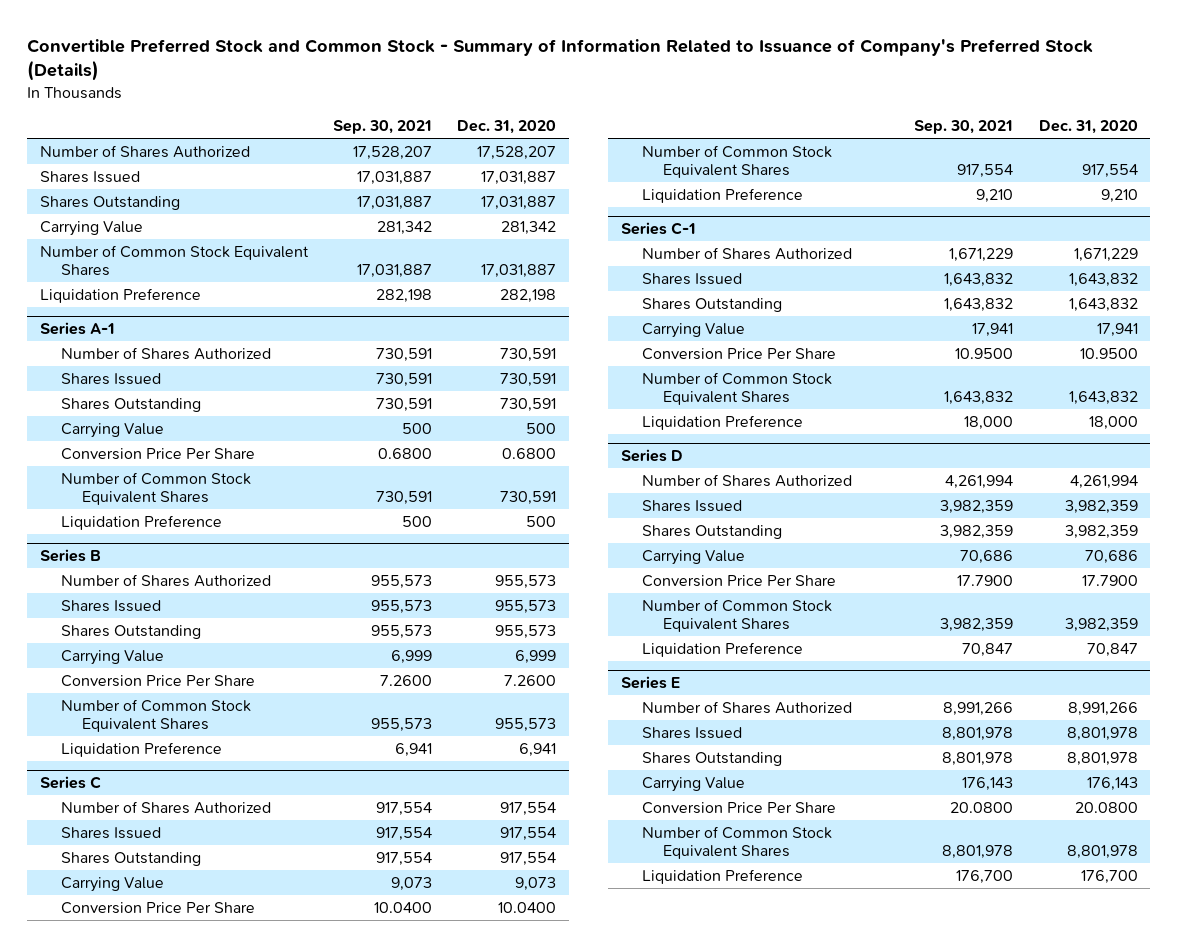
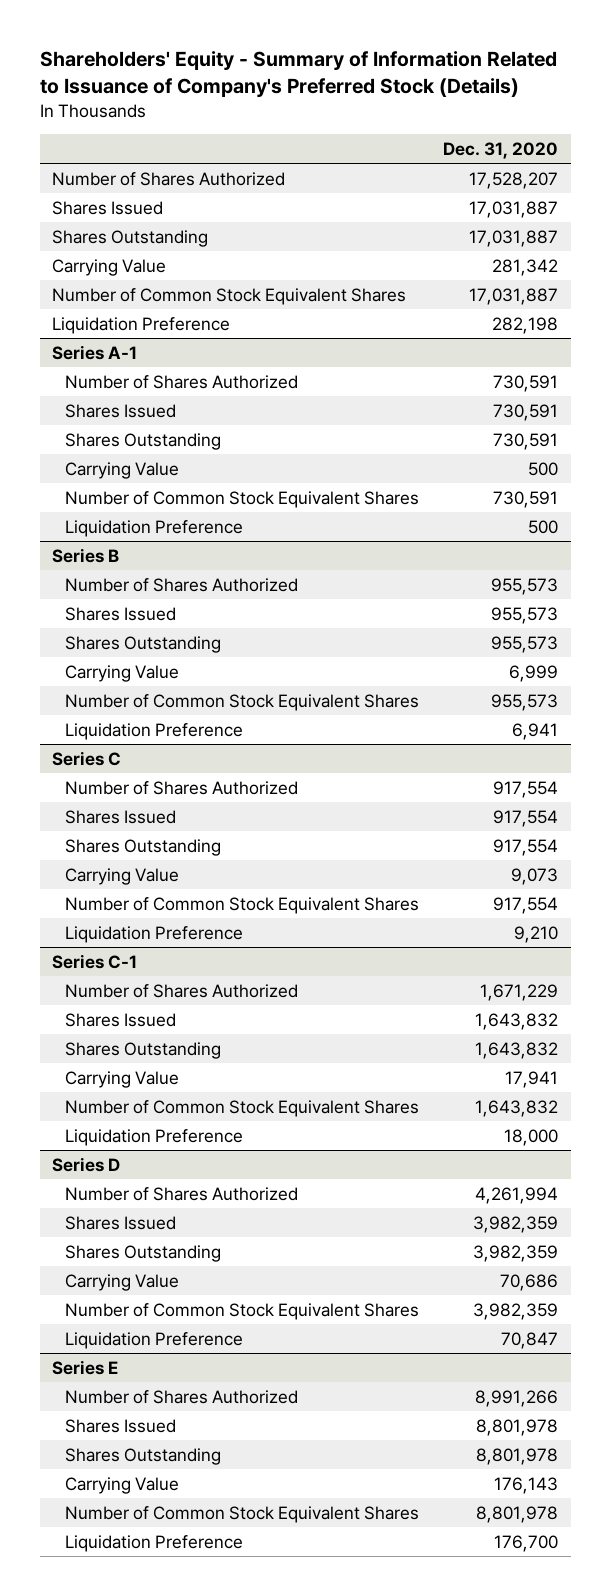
- Convertible Preferred Stock and Common Stock - Summary of Information Related to Issuance of Company's Preferred Stock (Details)
+ Shareholders' Equity - Summary of Information Related to Issuance of Company's Preferred Stock (Details)
- | Sep. 30, 2021 | Dec. 31, 2020
+ | Dec. 31, 2020
@ Series A-1
- Conversion Price Per Share | 0.6800 | 0.6800
@ Series B
- Conversion Price Per Share | 7.2600 | 7.2600
@ Series C
- Conversion Price Per Share | 10.0400 | 10.0400
@ Series C-1
- Conversion Price Per Share | 10.9500 | 10.9500
@ Series D
- Conversion Price Per Share | 17.7900 | 17.7900
@ Series E
- Conversion Price Per Share | 20.0800 | 20.0800

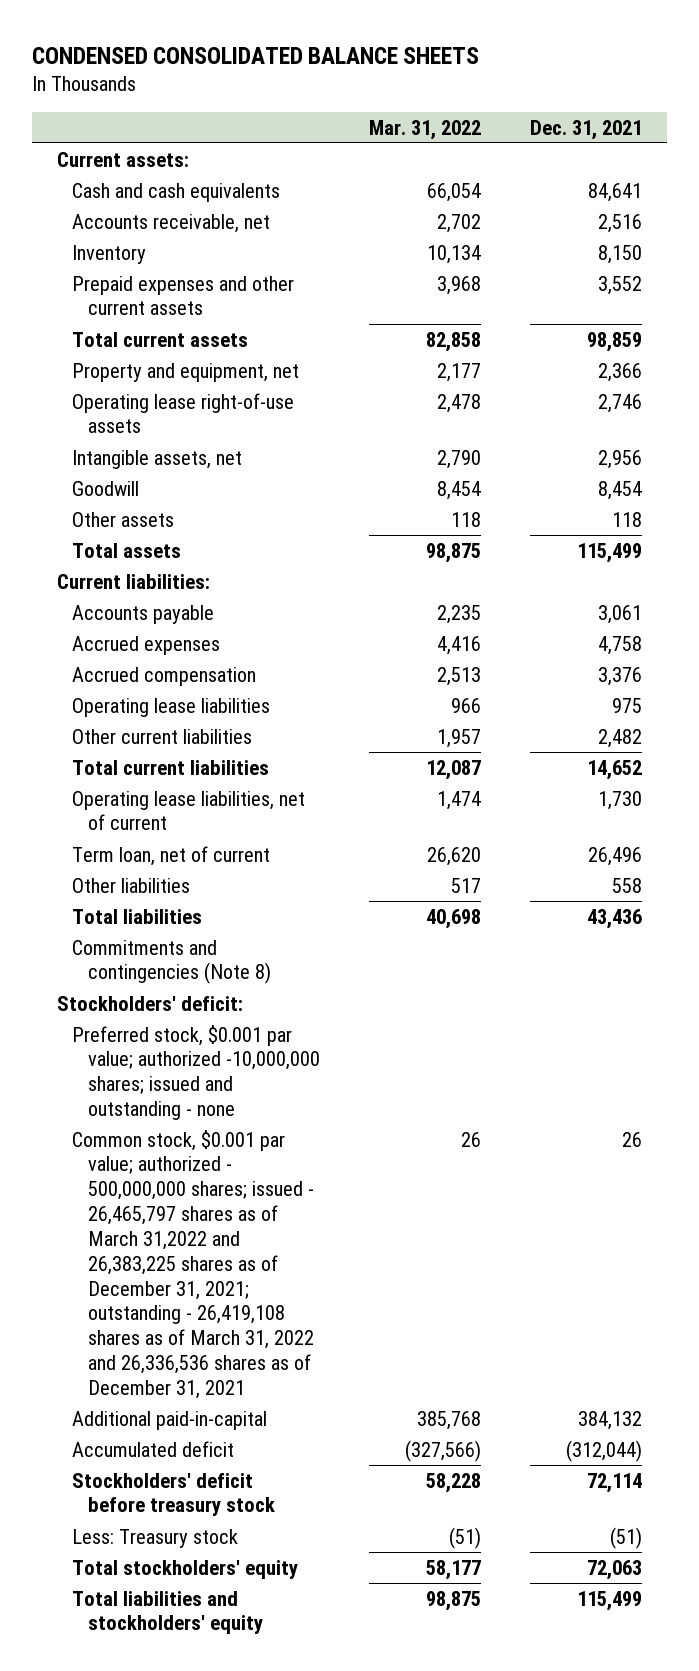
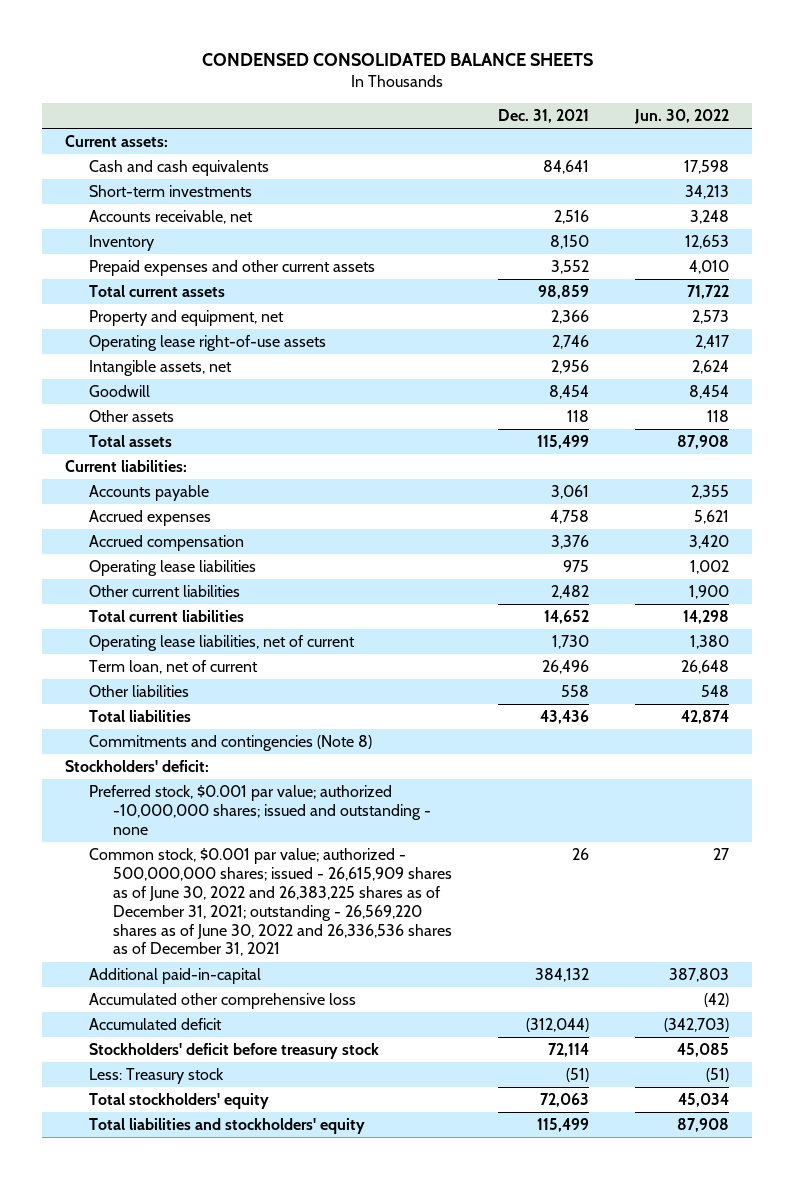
- | Mar. 31, 2022 | Dec. 31, 2021
+ | Dec. 31, 2021 | Jun. 30, 2022
+ Short-term investments | | 34,213
- Common stock, $0.001 par value; authorized - 500,000,000 shares; issued - 26,465,797 shares as of March 31,2022 and 26,383,225 shares as of December 31, 2021; outstanding - 26,419,108 shares as of March 31, 2022 and 26,336,536 shares as of December 31, 2021 | 26 | 26
+ Common stock, $0.001 par value; authorized - 500,000,000 shares; issued - 26,615,909 shares as of June 30, 2022 and 26,383,225 shares as of December 31, 2021; outstanding - 26,569,220 shares as of June 30, 2022 and 26,336,536 shares as of December 31, 2021 | 26 | 27
+ Accumulated other comprehensive loss | | (42)

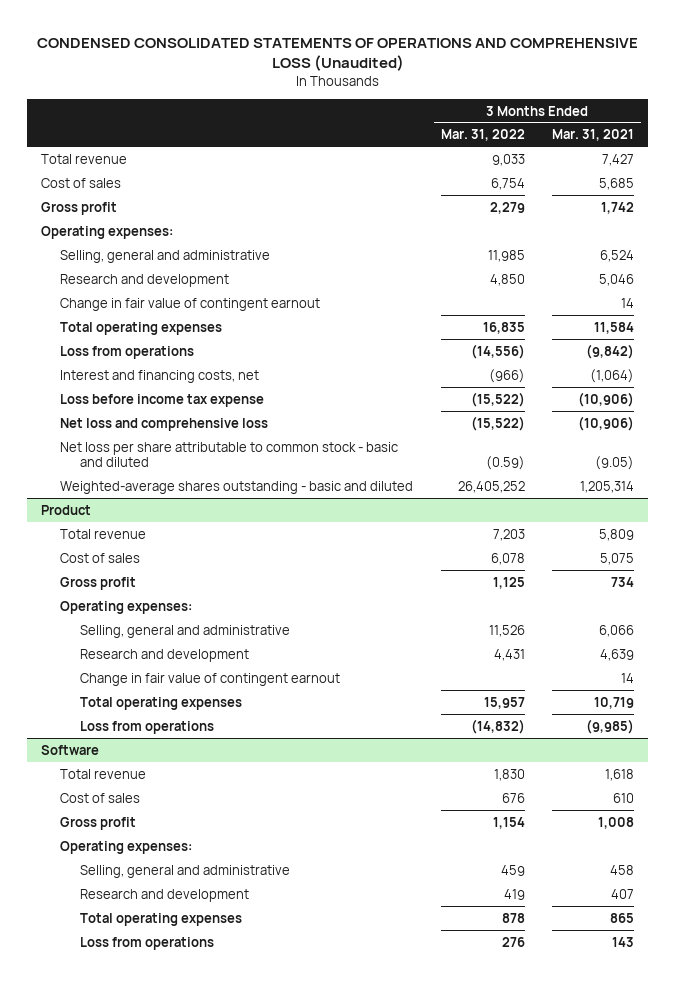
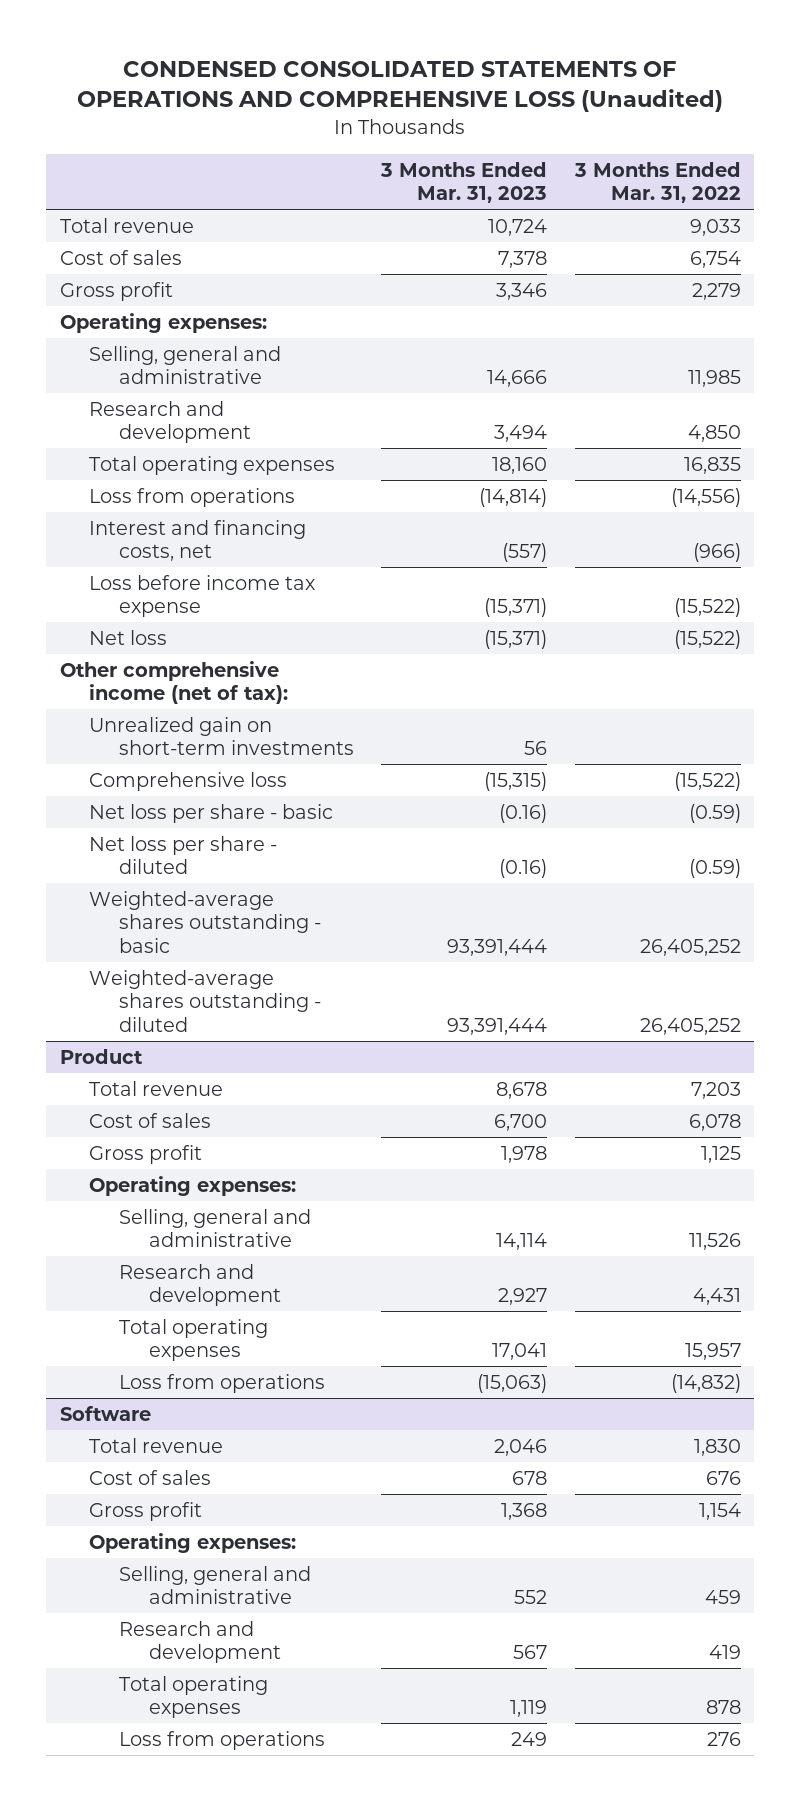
- | 3 Months Ended Mar. 31, 2022 | 3 Months Ended Mar. 31, 2021
+ | 3 Months Ended Mar. 31, 2023 | 3 Months Ended Mar. 31, 2022
- Change in fair value of contingent earnout | | 14
- Net loss and comprehensive loss | (15,522) | (10,906)
- Net loss per share attributable to common stock - basic and diluted | (0.59) | (9.05)
- Weighted-average shares outstanding - basic and diluted | 26,405,252 | 1,205,314
+ Net loss | (15,371) | (15,522)
+ Other comprehensive income (net of tax):
+ Unrealized gain on short-term investments | 56 |
+ Comprehensive loss | (15,315) | (15,522)
+ Net loss per share - basic | (0.16) | (0.59)
+ Net loss per share - diluted | (0.16) | (0.59)
+ Weighted-average shares outstanding - basic | 93,391,444 | 26,405,252
+ Weighted-average shares outstanding - diluted | 93,391,444 | 26,405,252
@ Product
- Change in fair value of contingent earnout | | 14

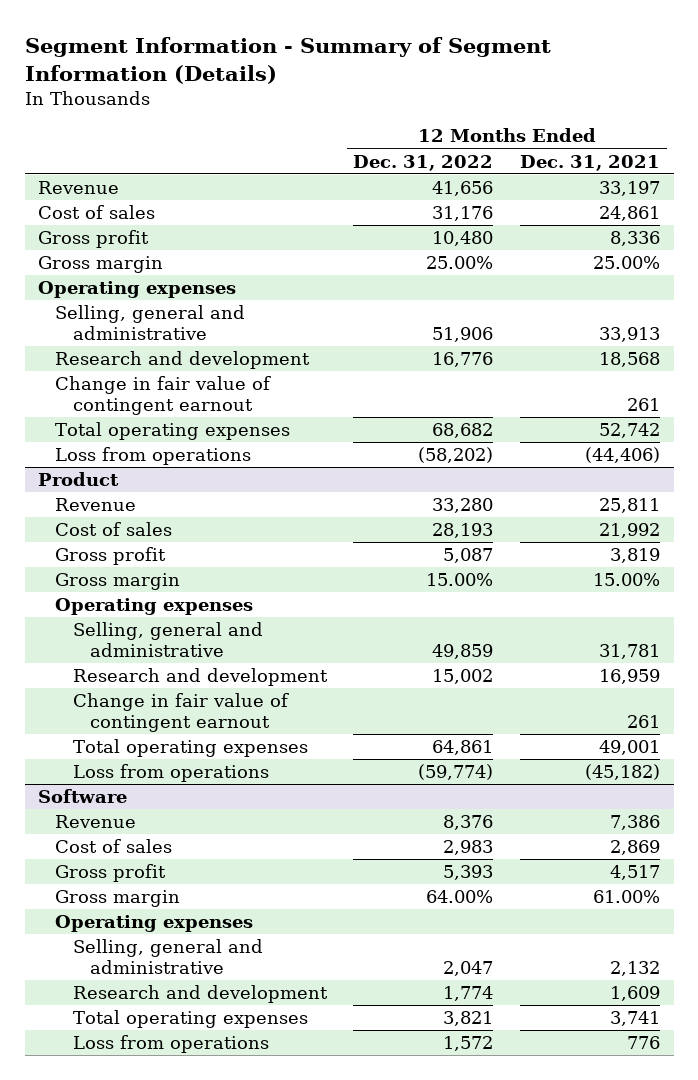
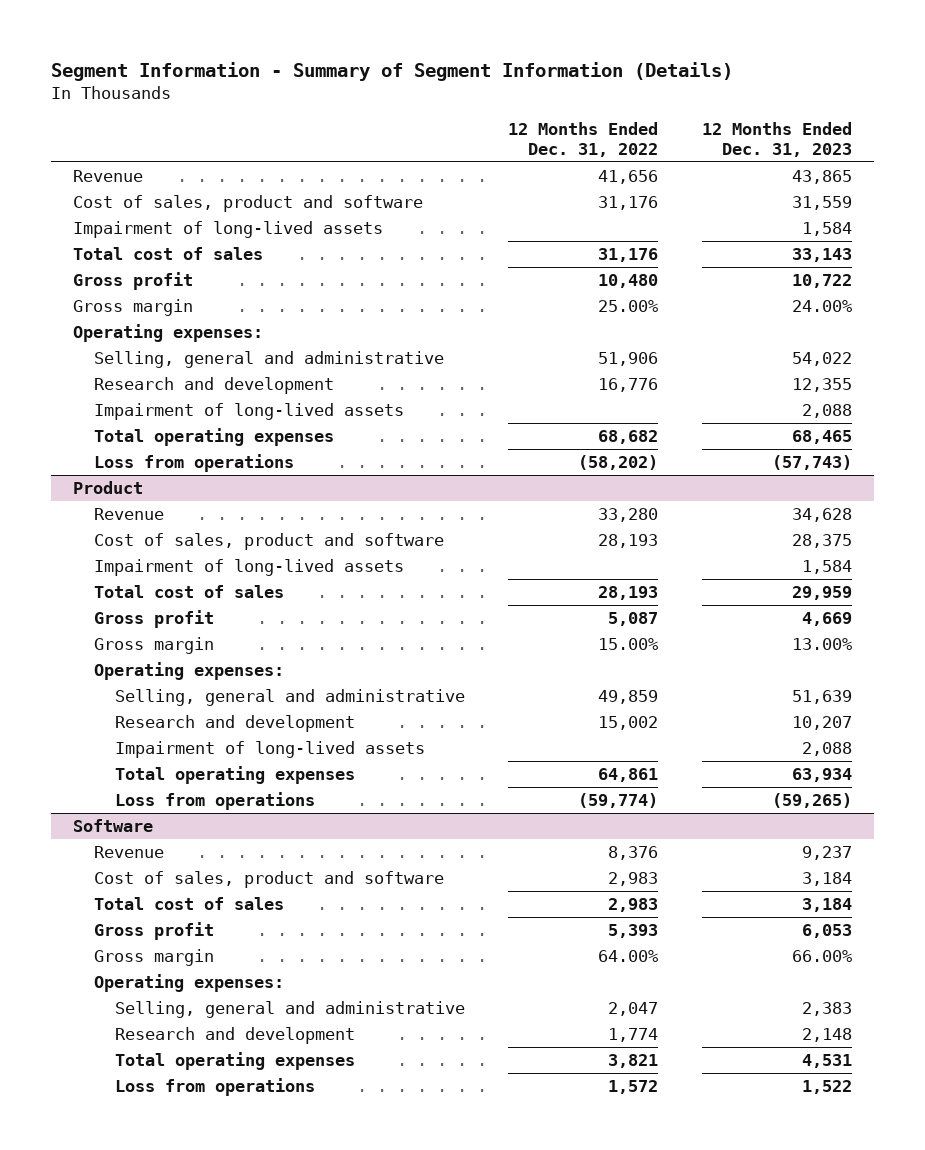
- | 12 Months Ended Dec. 31, 2022 | 12 Months Ended Dec. 31, 2021
+ | 12 Months Ended Dec. 31, 2022 | 12 Months Ended Dec. 31, 2023
- Cost of sales | 31,176 | 24,861
+ Cost of sales, product and software | 31,176 | 31,559
+ Impairment of long-lived assets | | 1,584
+ Total cost of sales | 31,176 | 33,143
- Operating expenses
+ Operating expenses:
- Change in fair value of contingent earnout | | 261
+ Impairment of long-lived assets | | 2,088
@ Product
- Cost of sales | 28,193 | 21,992
+ Cost of sales, product and software | 28,193 | 28,375
+ Impairment of long-lived assets | | 1,584
+ Total cost of sales | 28,193 | 29,959
- Operating expenses
+ Operating expenses:
- Change in fair value of contingent earnout | | 261
+ Impairment of long-lived assets | | 2,088
@ Software
- Cost of sales | 2,983 | 2,869
+ Cost of sales, product and software | 2,983 | 3,184
+ Total cost of sales | 2,983 | 3,184
- Operating expenses
+ Operating expenses:

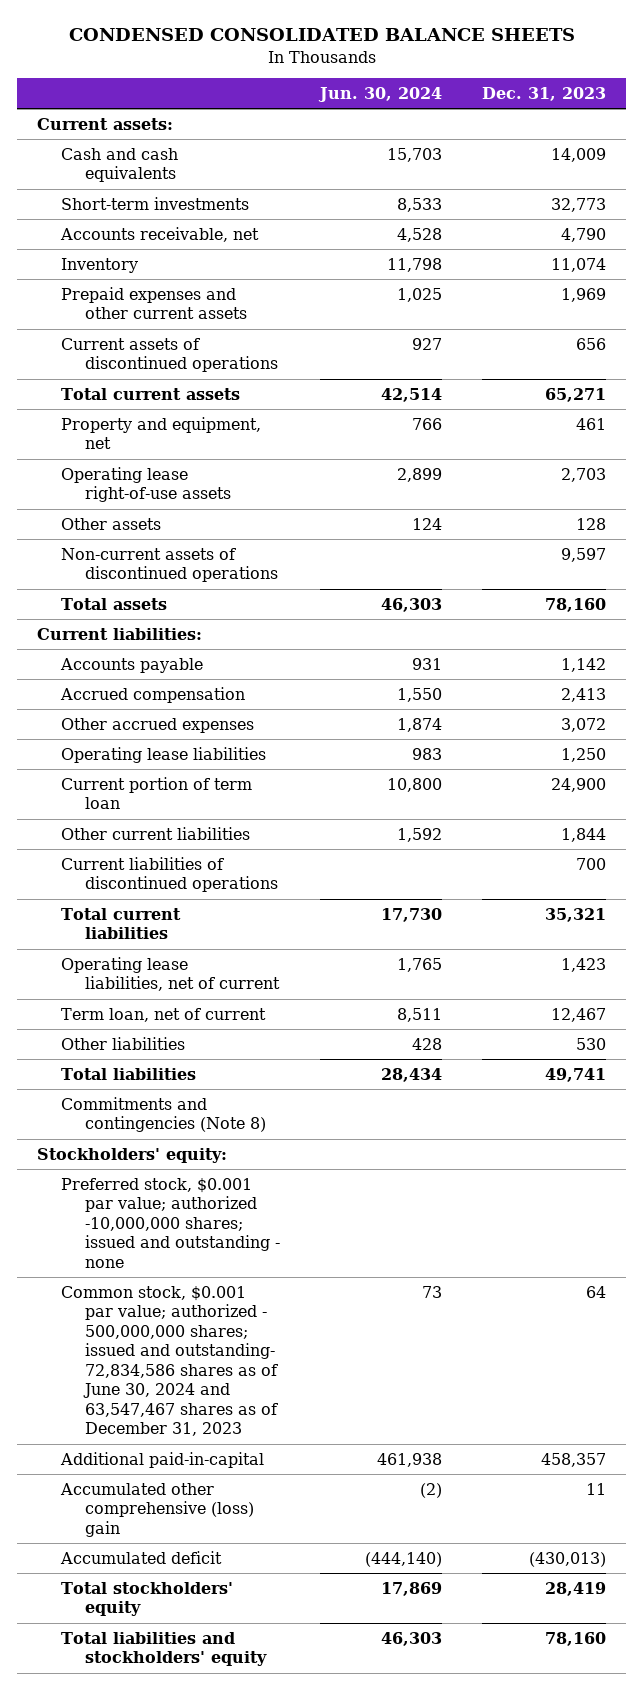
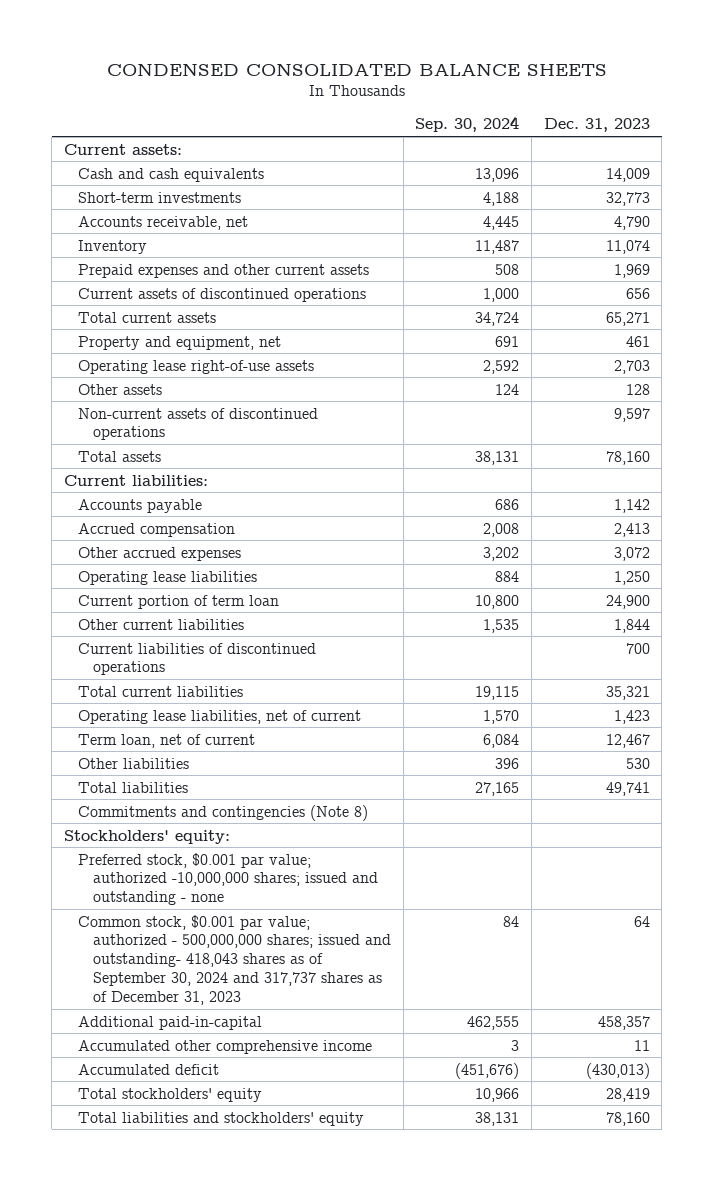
- | Jun. 30, 2024 | Dec. 31, 2023
+ | Sep. 30, 2024 | Dec. 31, 2023
- Common stock, $0.001 par value; authorized - 500,000,000 shares; issued and outstanding- 72,834,586 shares as of June 30, 2024 and 63,547,467 shares as of December 31, 2023 | 73 | 64
+ Common stock, $0.001 par value; authorized - 500,000,000 shares; issued and outstanding- 418,043 shares as of September 30, 2024 and 317,737 shares as of December 31, 2023 | 84 | 64
- Accumulated other comprehensive (loss) gain | (2) | 11
+ Accumulated other comprehensive income | 3 | 11

